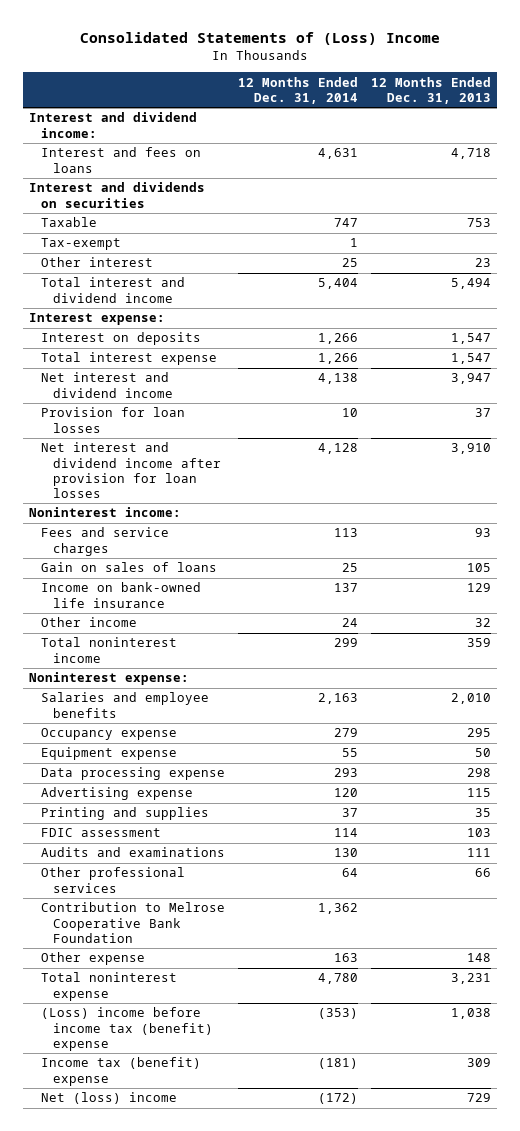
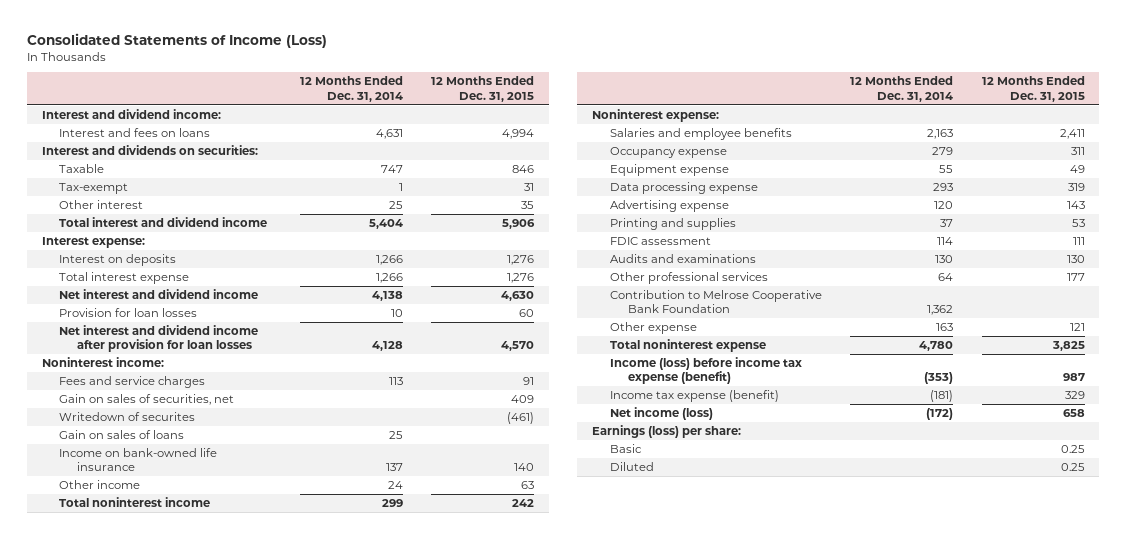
- Consolidated Statements of (Loss) Income
+ Consolidated Statements of Income (Loss)
- | 12 Months Ended Dec. 31, 2014 | 12 Months Ended Dec. 31, 2013
+ | 12 Months Ended Dec. 31, 2014 | 12 Months Ended Dec. 31, 2015
- Interest and dividends on securities
+ Interest and dividends on securities:
+ Gain on sales of securities, net | | 409
+ Writedown of securites | | (461)
- (Loss) income before income tax (benefit) expense | (353) | 1,038
- Income tax (benefit) expense | (181) | 309
- Net (loss) income | (172) | 729
+ Income (loss) before income tax expense (benefit) | (353) | 987
+ Income tax expense (benefit) | (181) | 329
+ Net income (loss) | (172) | 658
+ Earnings (loss) per share:
+ Basic | | 0.25
+ Diluted | | 0.25

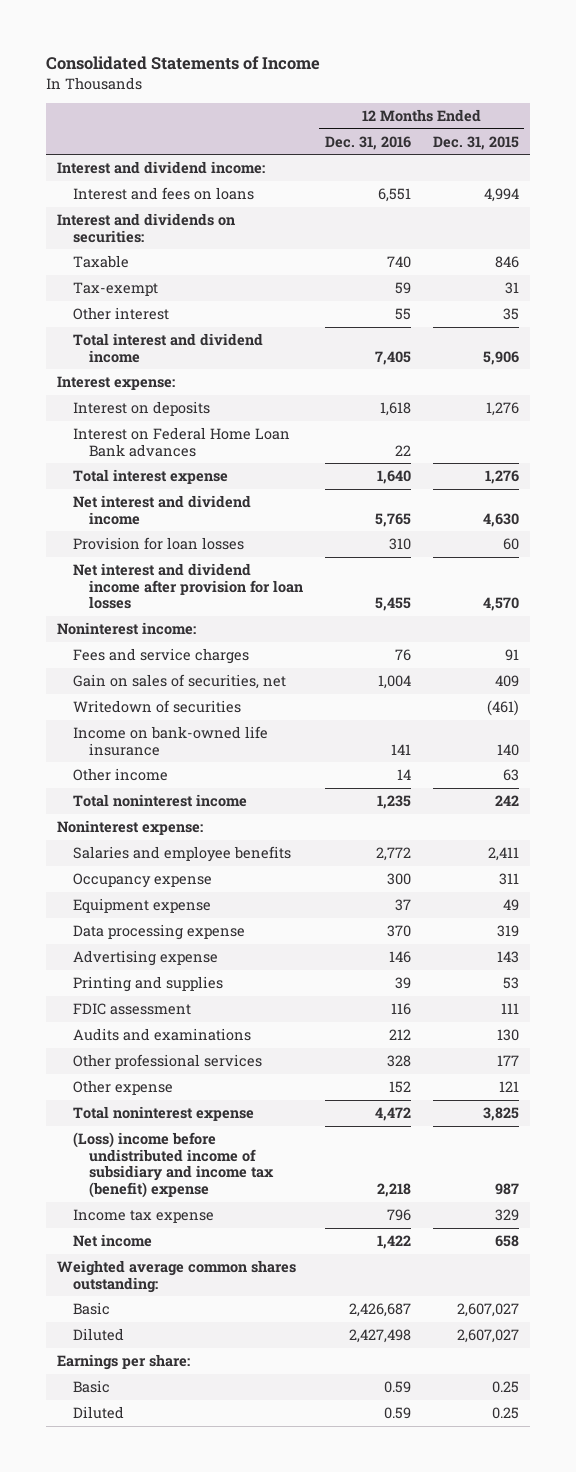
- Consolidated Statements of Income (Loss)
+ Consolidated Statements of Income
- | 12 Months Ended Dec. 31, 2014 | 12 Months Ended Dec. 31, 2015
+ | 12 Months Ended Dec. 31, 2016 | 12 Months Ended Dec. 31, 2015
+ Interest on Federal Home Loan Bank advances | 22 |
- Writedown of securites | | (461)
- Gain on sales of loans | 25 |
+ Writedown of securities | | (461)
- Contribution to Melrose Cooperative Bank Foundation | 1,362 |
- Income (loss) before income tax expense (benefit) | (353) | 987
- Income tax expense (benefit) | (181) | 329
- Net income (loss) | (172) | 658
- Earnings (loss) per share:
+ (Loss) income before undistributed income of subsidiary and income tax (benefit) expense | 2,218 | 987
+ Income tax expense | 796 | 329
+ Net income | 1,422 | 658
+ Weighted average common shares outstanding:
+ Basic | 2,426,687 | 2,607,027
+ Diluted | 2,427,498 | 2,607,027
+ Earnings per share:

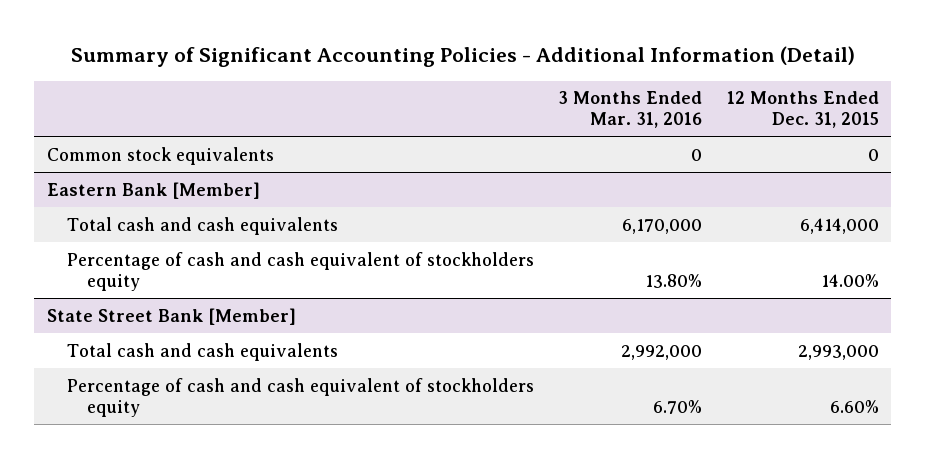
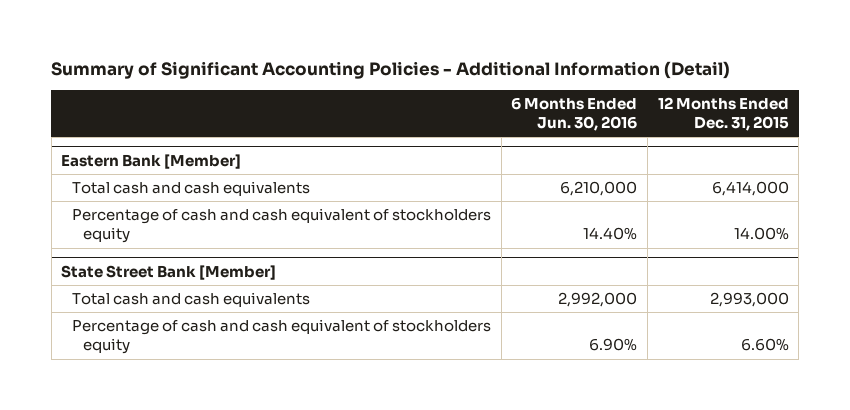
- | 3 Months Ended Mar. 31, 2016 | 12 Months Ended Dec. 31, 2015
+ | 6 Months Ended Jun. 30, 2016 | 12 Months Ended Dec. 31, 2015
- Common stock equivalents | 0 | 0

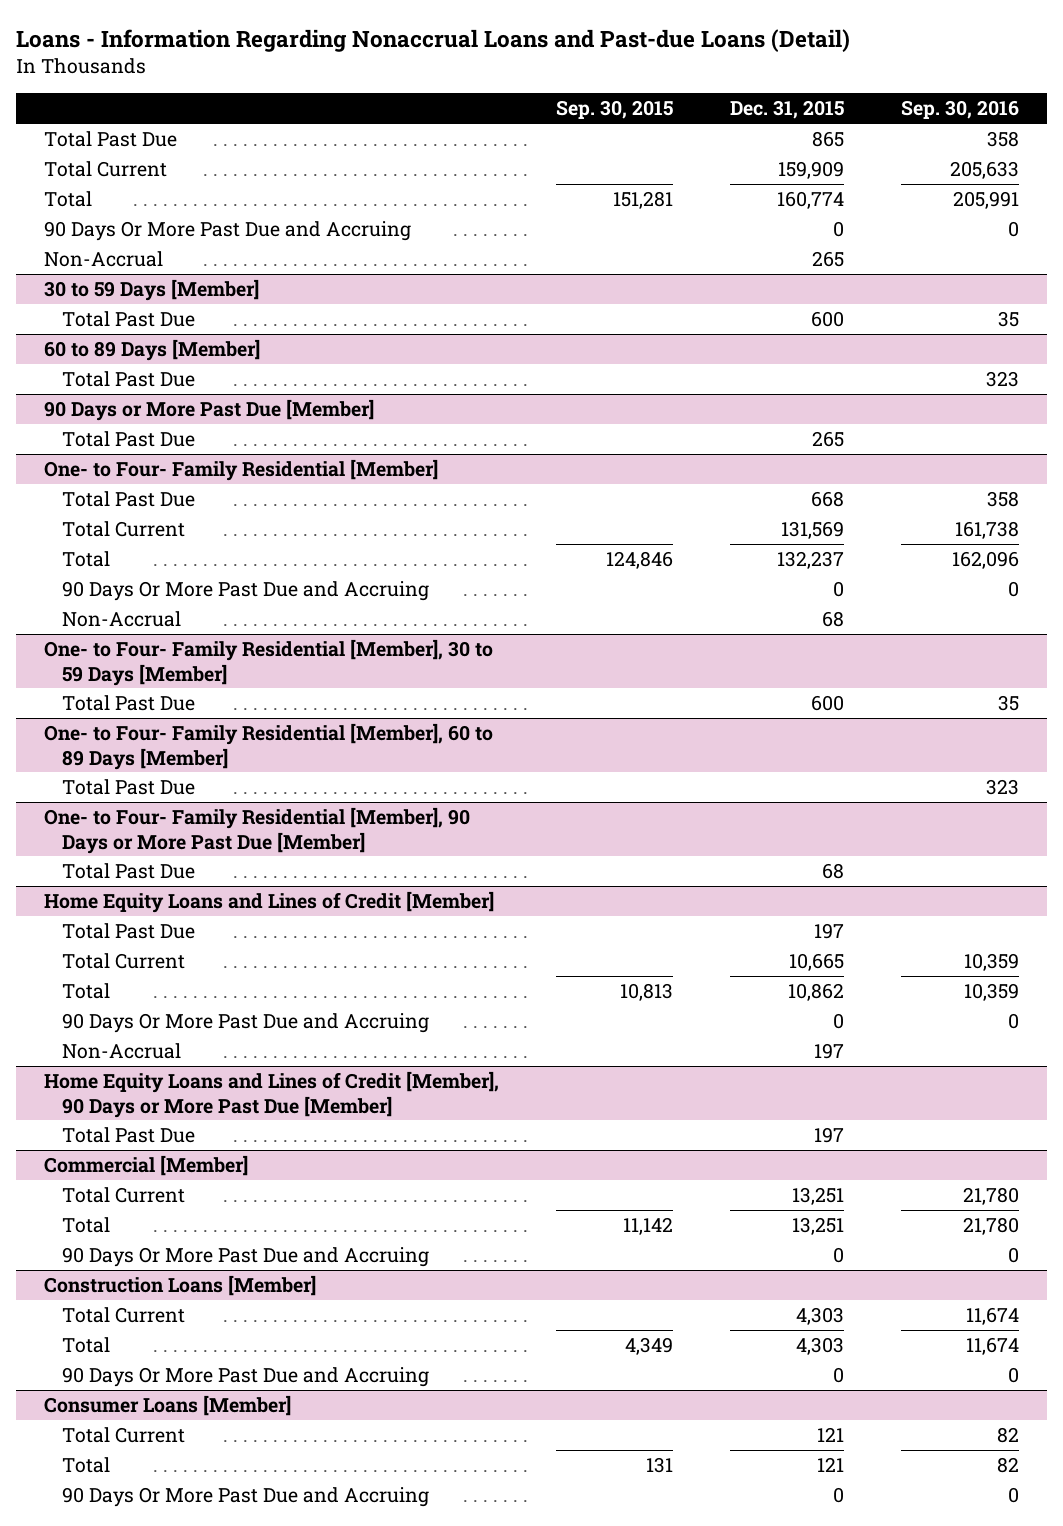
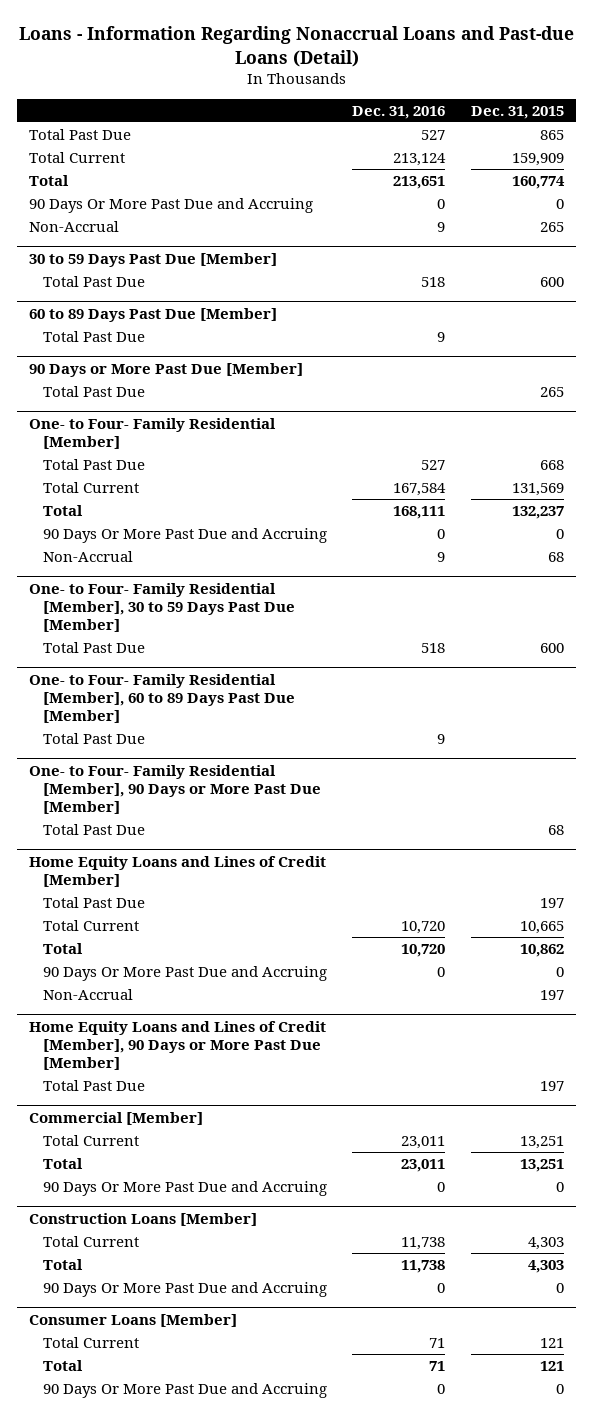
- | Sep. 30, 2015 | Dec. 31, 2015 | Sep. 30, 2016
+ | Dec. 31, 2016 | Dec. 31, 2015
- 30 to 59 Days [Member]
+ 30 to 59 Days Past Due [Member]
- 60 to 89 Days [Member]
+ 60 to 89 Days Past Due [Member]
- One- to Four- Family Residential [Member], 30 to 59 Days [Member]
+ One- to Four- Family Residential [Member], 30 to 59 Days Past Due [Member]
- One- to Four- Family Residential [Member], 60 to 89 Days [Member]
+ One- to Four- Family Residential [Member], 60 to 89 Days Past Due [Member]

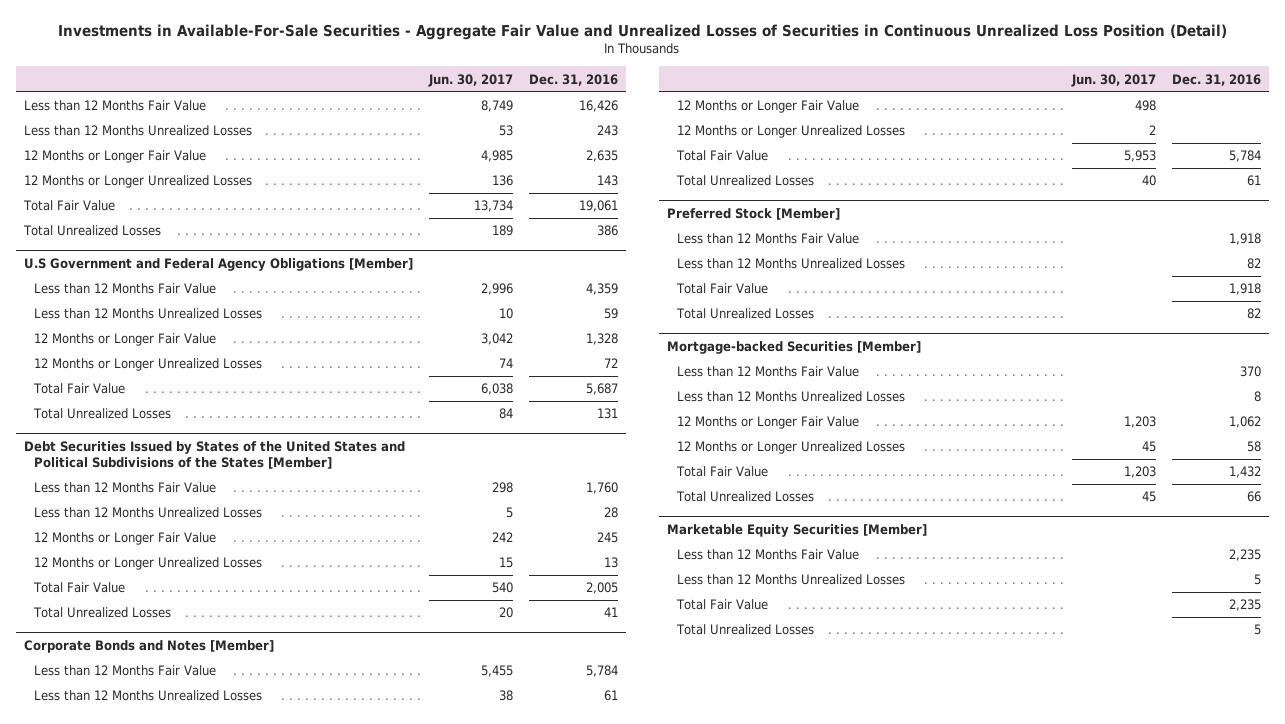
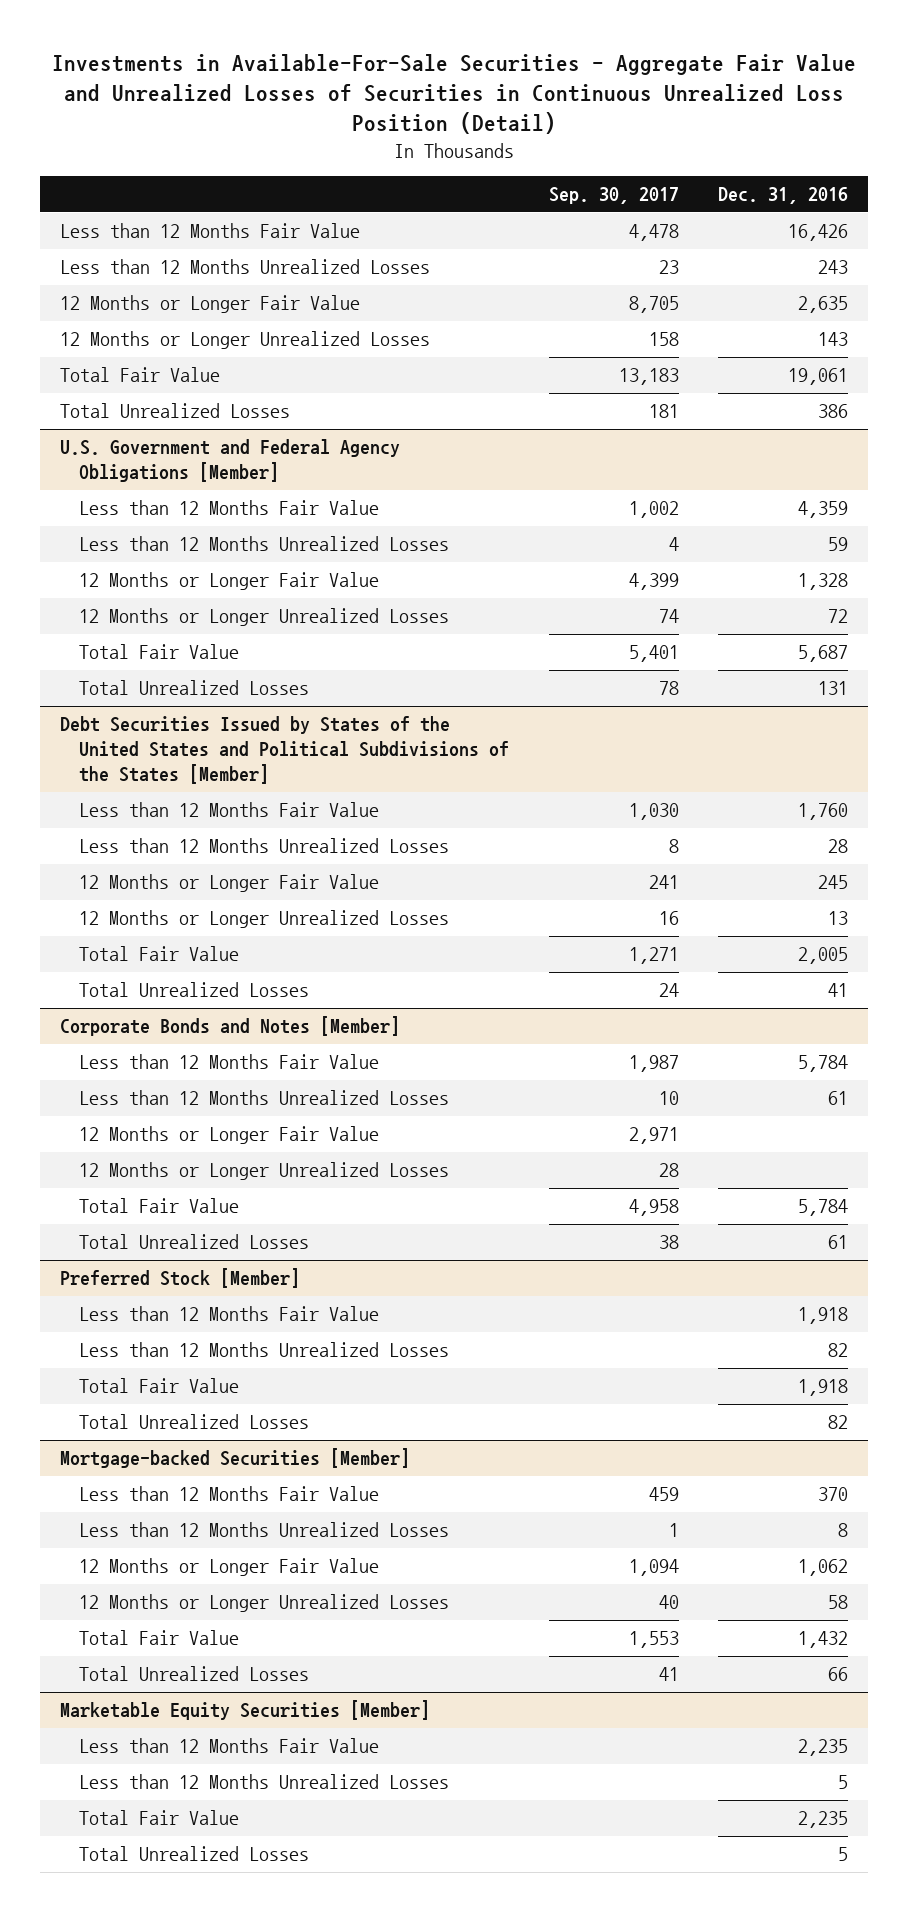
- | Jun. 30, 2017 | Dec. 31, 2016
+ | Sep. 30, 2017 | Dec. 31, 2016
- U.S Government and Federal Agency Obligations [Member]
+ U.S. Government and Federal Agency Obligations [Member]

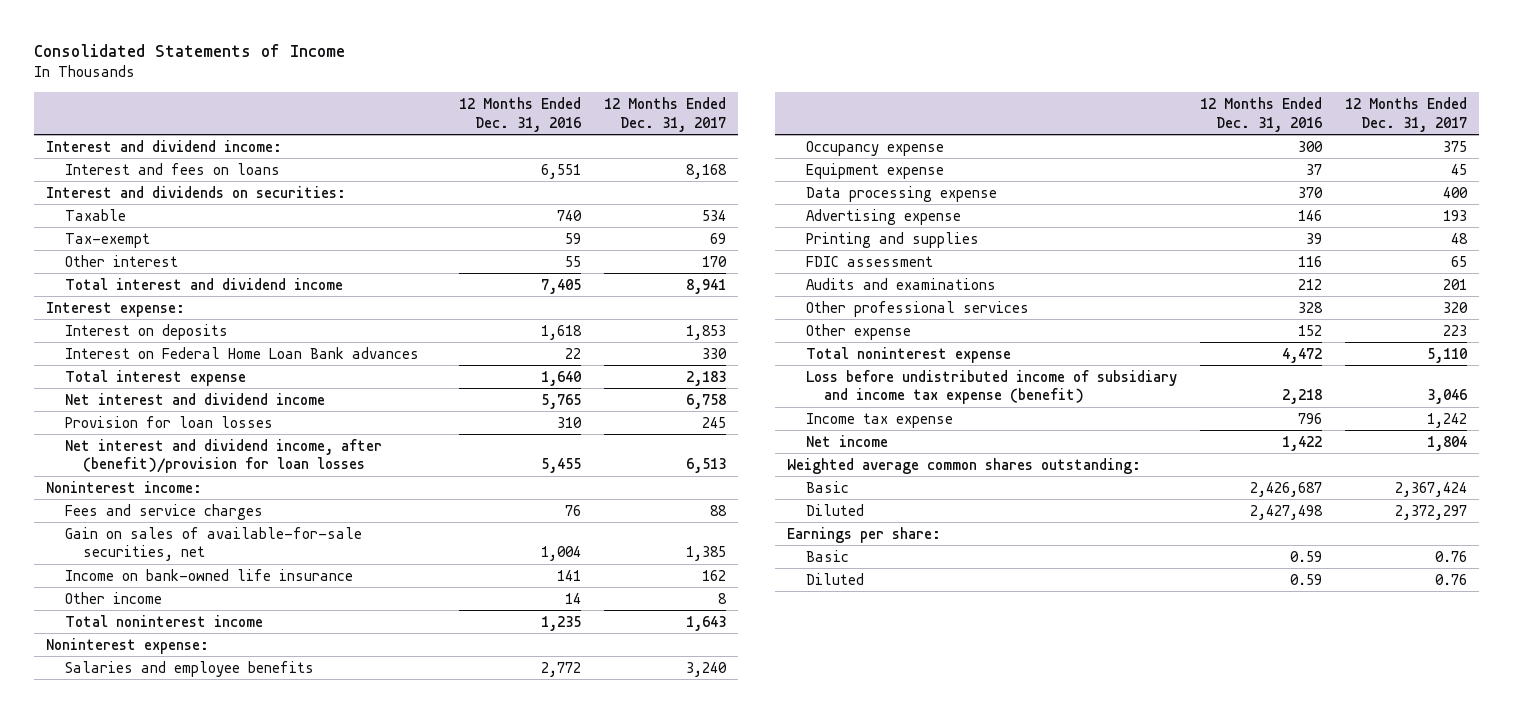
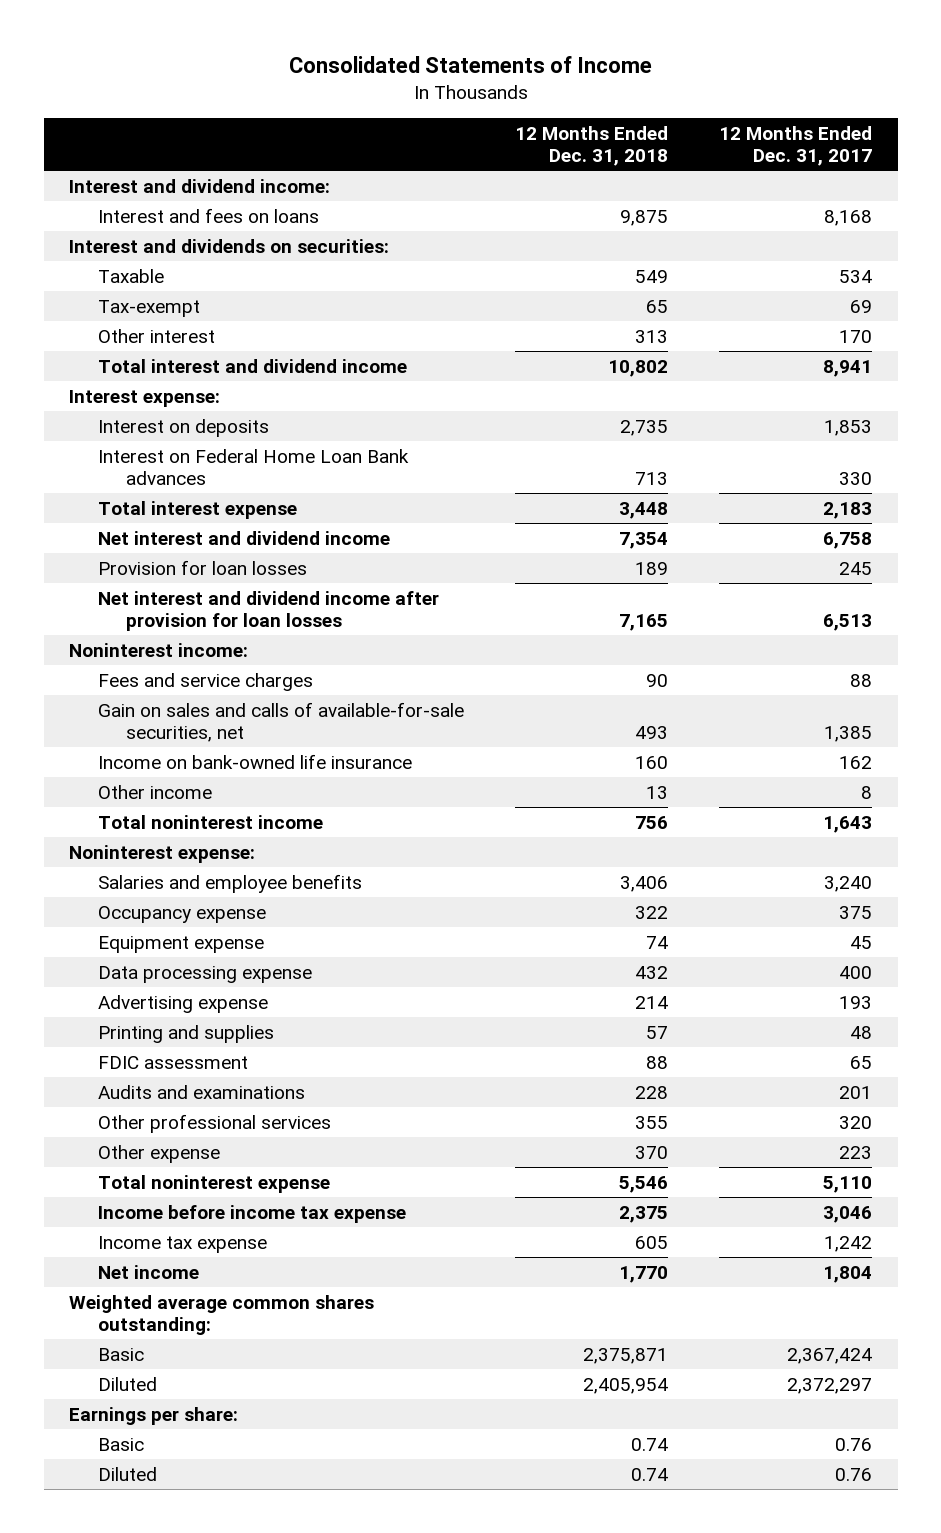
- | 12 Months Ended Dec. 31, 2016 | 12 Months Ended Dec. 31, 2017
+ | 12 Months Ended Dec. 31, 2018 | 12 Months Ended Dec. 31, 2017
- Net interest and dividend income, after (benefit)/provision for loan losses | 5,455 | 6,513
+ Net interest and dividend income after provision for loan losses | 7,165 | 6,513
- Gain on sales of available-for-sale securities, net | 1,004 | 1,385
+ Gain on sales and calls of available-for-sale securities, net | 493 | 1,385
- Loss before undistributed income of subsidiary and income tax expense (benefit) | 2,218 | 3,046
+ Income before income tax expense | 2,375 | 3,046

